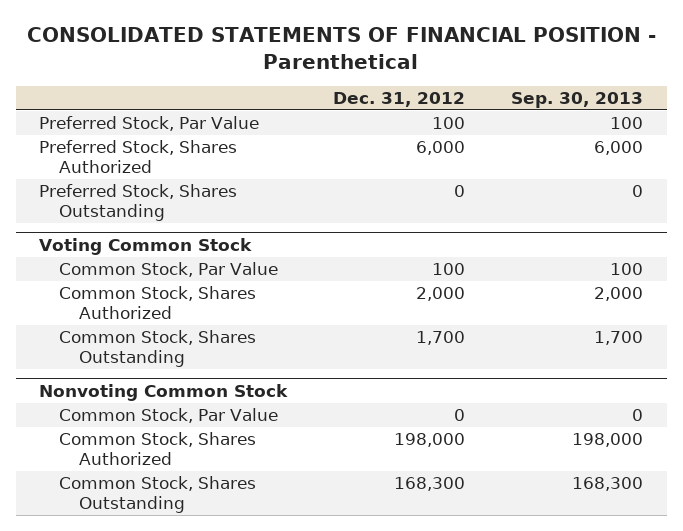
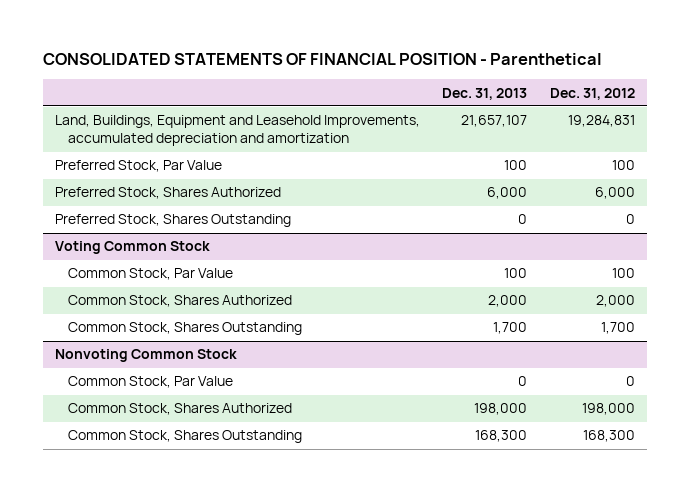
- | Dec. 31, 2012 | Sep. 30, 2013
+ | Dec. 31, 2013 | Dec. 31, 2012
+ Land, Buildings, Equipment and Leasehold Improvements, accumulated depreciation and amortization | 21,657,107 | 19,284,831

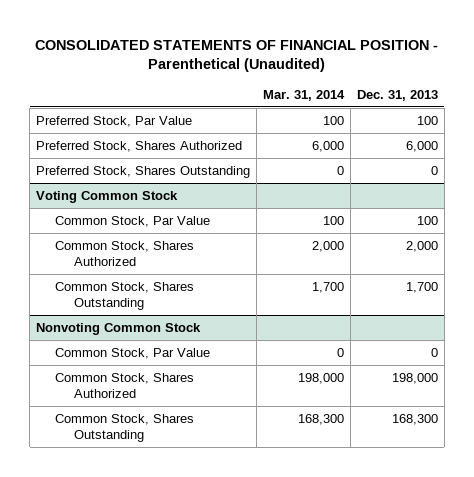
- CONSOLIDATED STATEMENTS OF FINANCIAL POSITION - Parenthetical
+ CONSOLIDATED STATEMENTS OF FINANCIAL POSITION - Parenthetical (Unaudited)
- | Dec. 31, 2013 | Dec. 31, 2012
+ | Mar. 31, 2014 | Dec. 31, 2013
- Land, Buildings, Equipment and Leasehold Improvements, accumulated depreciation and amortization | 21,657,107 | 19,284,831

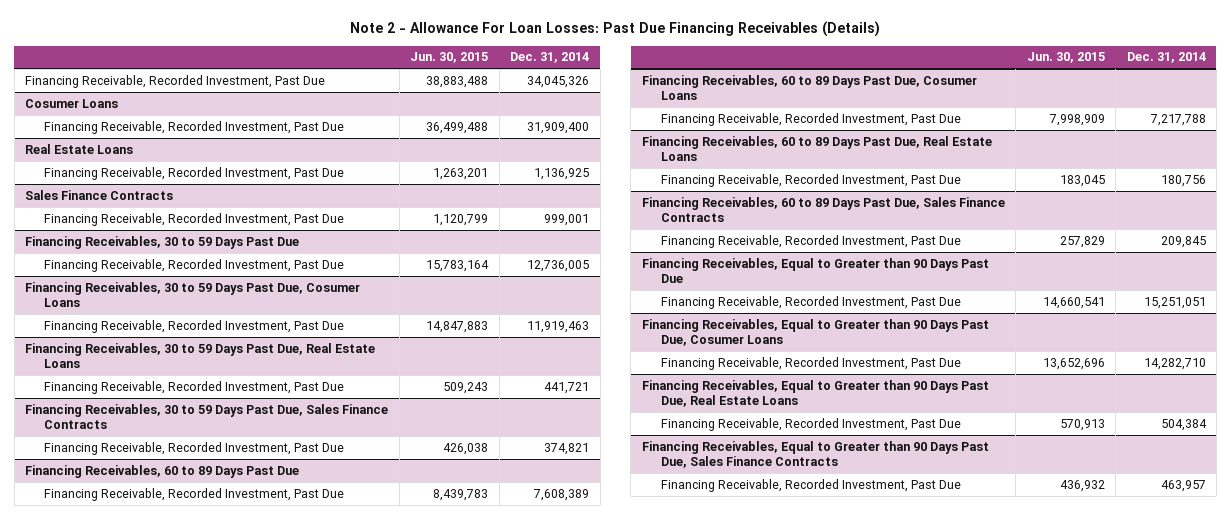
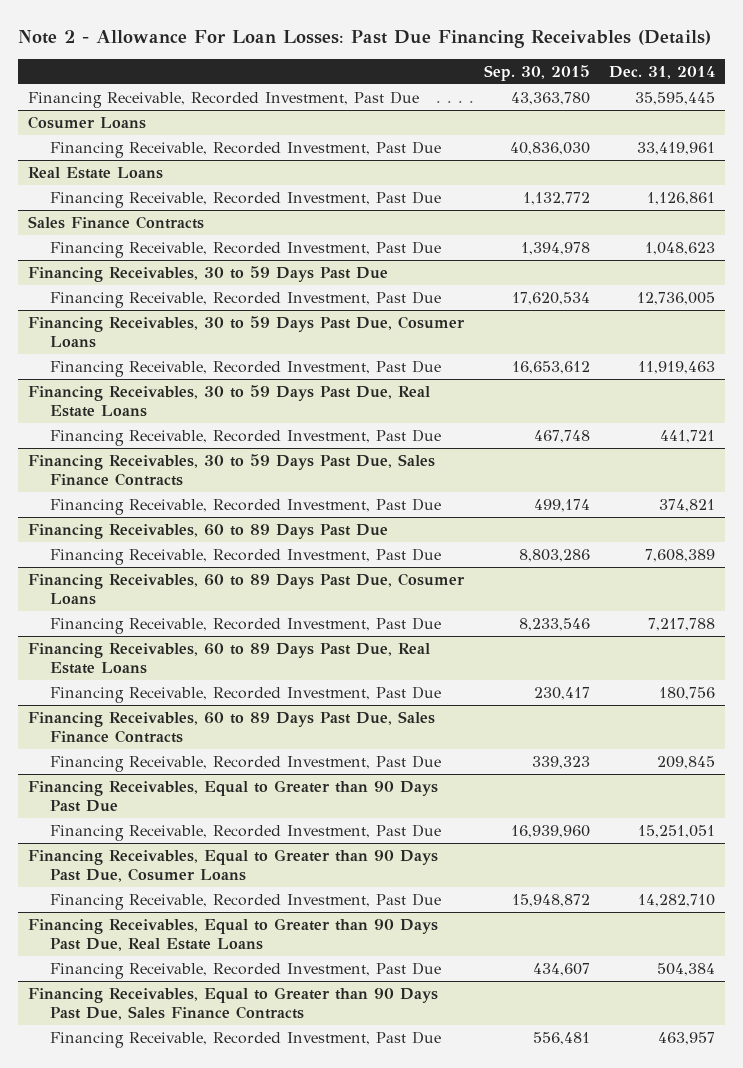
- | Jun. 30, 2015 | Dec. 31, 2014
+ | Sep. 30, 2015 | Dec. 31, 2014
- Financing Receivable, Recorded Investment, Past Due | 38,883,488 | 34,045,326
+ Financing Receivable, Recorded Investment, Past Due | 43,363,780 | 35,595,445
@ Cosumer Loans
- Financing Receivable, Recorded Investment, Past Due | 36,499,488 | 31,909,400
+ Financing Receivable, Recorded Investment, Past Due | 40,836,030 | 33,419,961
@ Real Estate Loans
- Financing Receivable, Recorded Investment, Past Due | 1,263,201 | 1,136,925
+ Financing Receivable, Recorded Investment, Past Due | 1,132,772 | 1,126,861
@ Sales Finance Contracts
- Financing Receivable, Recorded Investment, Past Due | 1,120,799 | 999,001
+ Financing Receivable, Recorded Investment, Past Due | 1,394,978 | 1,048,623

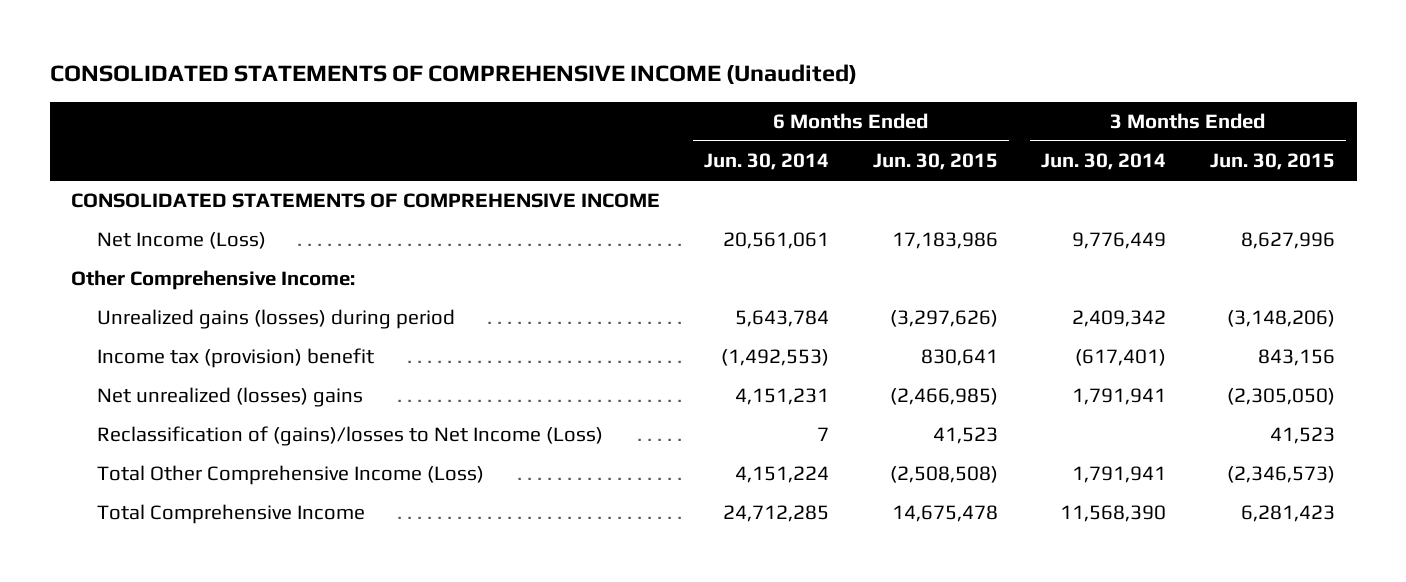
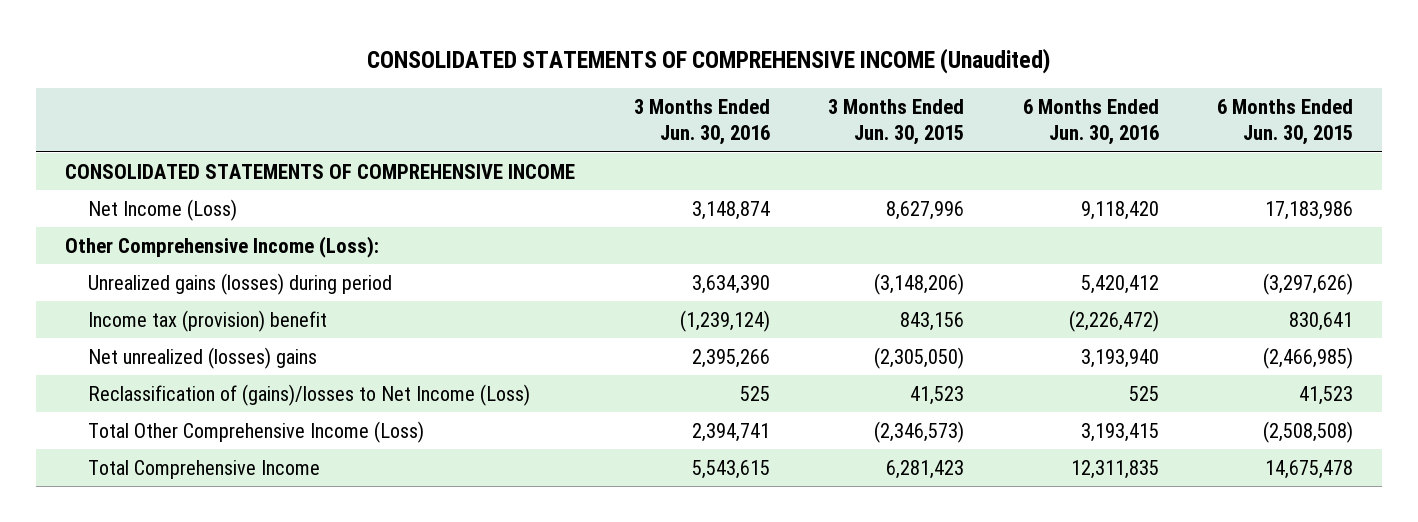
- | 6 Months Ended Jun. 30, 2014 | 6 Months Ended Jun. 30, 2015 | 3 Months Ended Jun. 30, 2014 | 3 Months Ended Jun. 30, 2015
+ | 3 Months Ended Jun. 30, 2016 | 3 Months Ended Jun. 30, 2015 | 6 Months Ended Jun. 30, 2016 | 6 Months Ended Jun. 30, 2015
- Other Comprehensive Income:
+ Other Comprehensive Income (Loss):

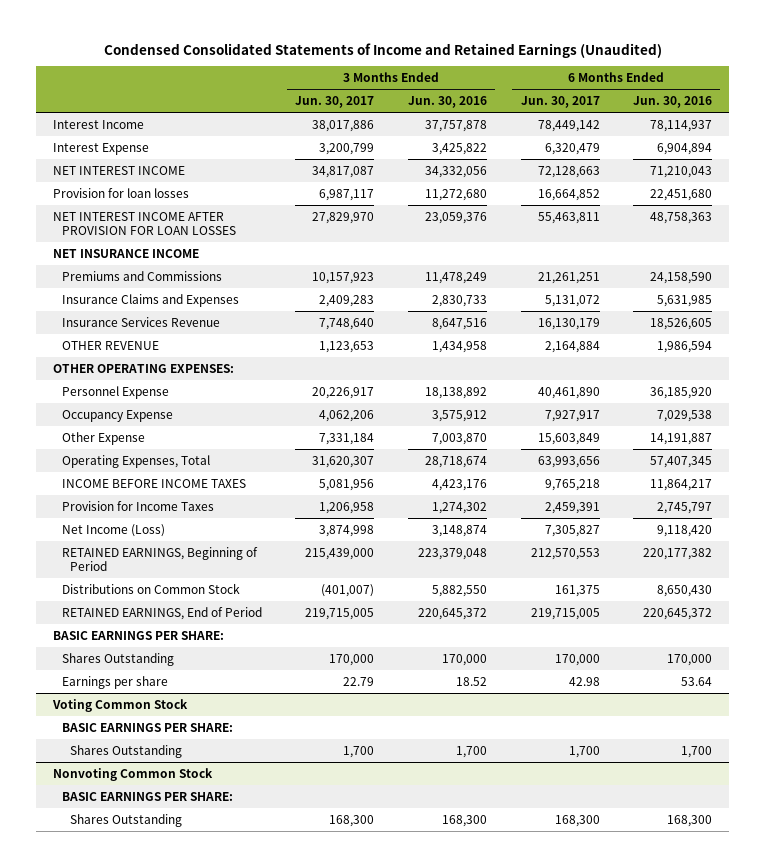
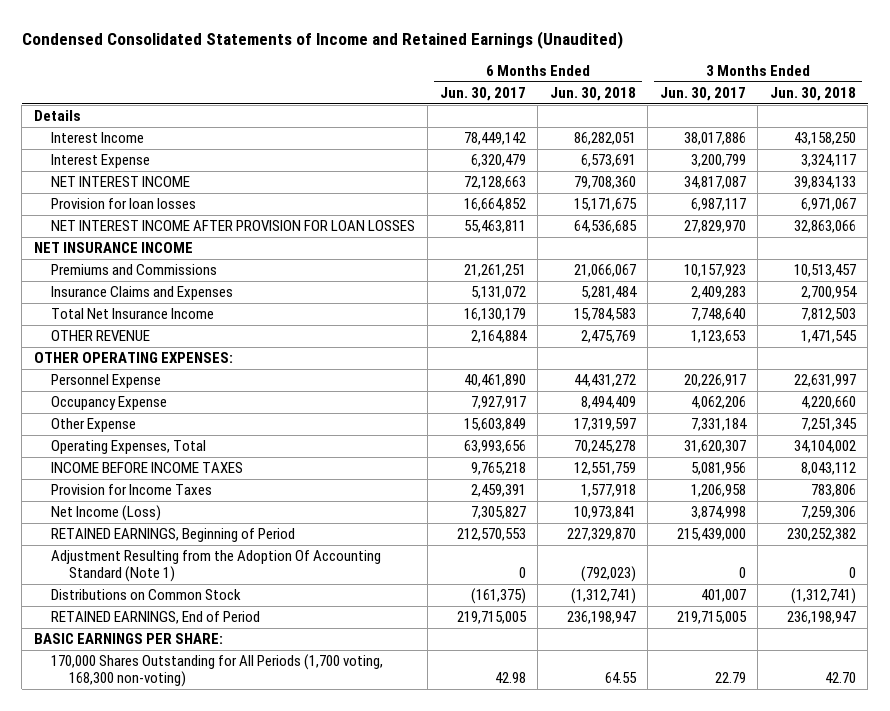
- | 3 Months Ended Jun. 30, 2017 | 3 Months Ended Jun. 30, 2016 | 6 Months Ended Jun. 30, 2017 | 6 Months Ended Jun. 30, 2016
+ | 6 Months Ended Jun. 30, 2017 | 6 Months Ended Jun. 30, 2018 | 3 Months Ended Jun. 30, 2017 | 3 Months Ended Jun. 30, 2018
+ Details
- Insurance Services Revenue | 7,748,640 | 8,647,516 | 16,130,179 | 18,526,605
+ Total Net Insurance Income | 16,130,179 | 15,784,583 | 7,748,640 | 7,812,503
- Distributions on Common Stock | (401,007) | 5,882,550 | 161,375 | 8,650,430
+ Adjustment Resulting from the Adoption Of Accounting Standard (Note 1) | 0 | (792,023) | 0 | 0
+ Distributions on Common Stock | (161,375) | (1,312,741) | 401,007 | (1,312,741)
- Shares Outstanding | 170,000 | 170,000 | 170,000 | 170,000
- Earnings per share | 22.79 | 18.52 | 42.98 | 53.64
- Voting Common Stock
- BASIC EARNINGS PER SHARE:
- Shares Outstanding | 1,700 | 1,700 | 1,700 | 1,700
- Nonvoting Common Stock
- BASIC EARNINGS PER SHARE:
- Shares Outstanding | 168,300 | 168,300 | 168,300 | 168,300
+ 170,000 Shares Outstanding for All Periods (1,700 voting, 168,300 non-voting) | 42.98 | 64.55 | 22.79 | 42.70

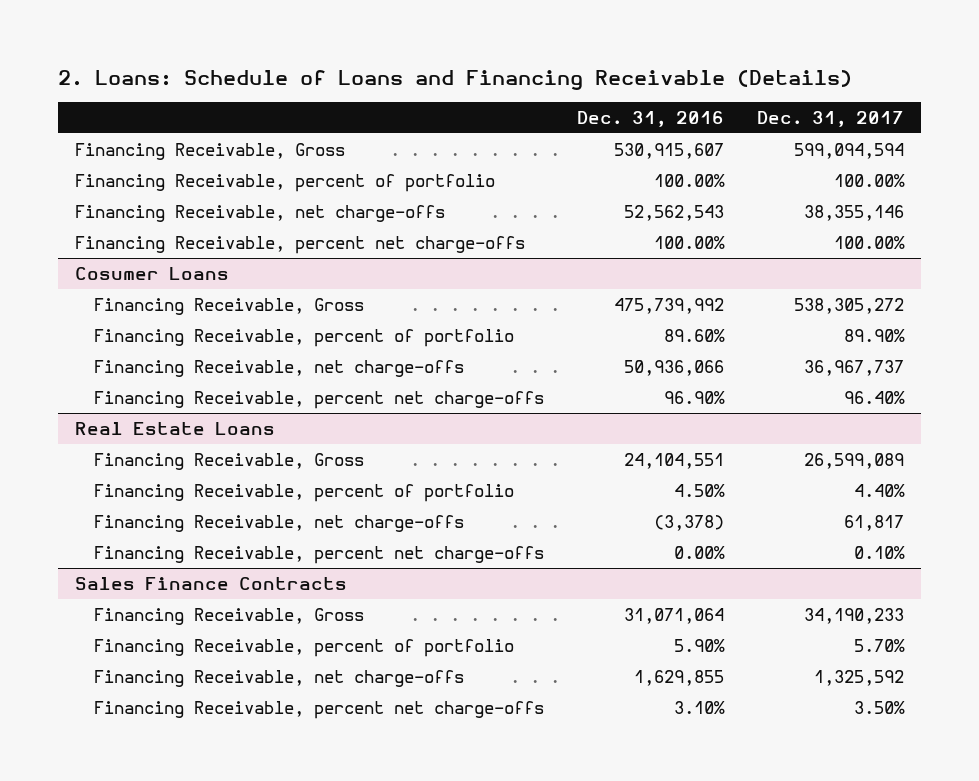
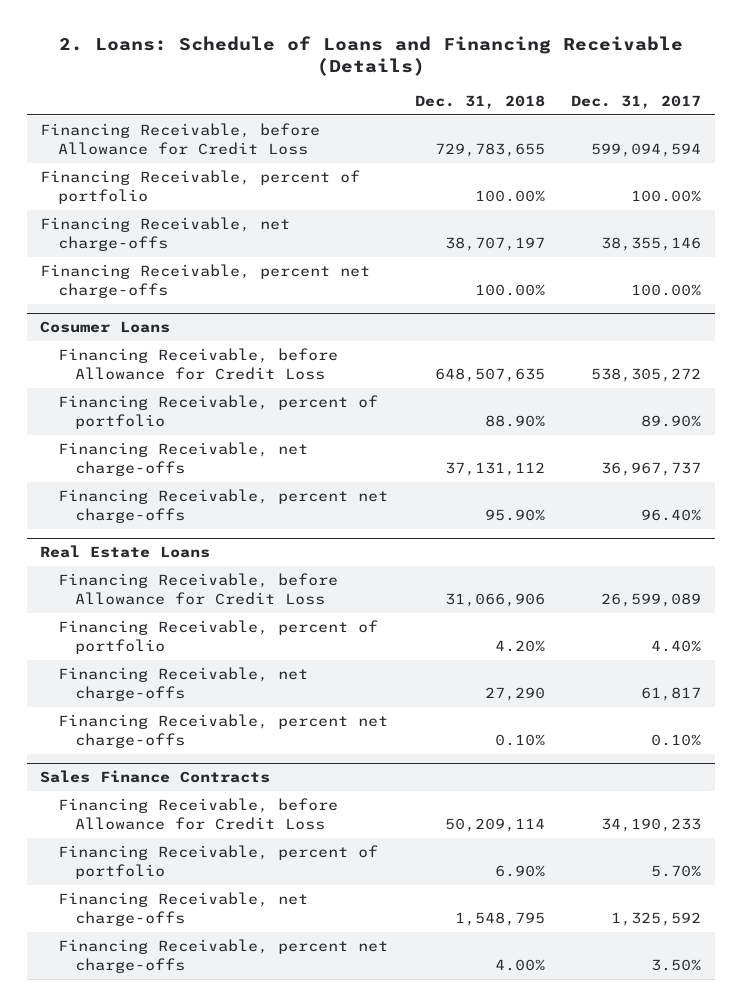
- | Dec. 31, 2016 | Dec. 31, 2017
+ | Dec. 31, 2018 | Dec. 31, 2017
- Financing Receivable, Gross | 530,915,607 | 599,094,594
+ Financing Receivable, before Allowance for Credit Loss | 729,783,655 | 599,094,594
@ Cosumer Loans
- Financing Receivable, Gross | 475,739,992 | 538,305,272
+ Financing Receivable, before Allowance for Credit Loss | 648,507,635 | 538,305,272
@ Real Estate Loans
- Financing Receivable, Gross | 24,104,551 | 26,599,089
+ Financing Receivable, before Allowance for Credit Loss | 31,066,906 | 26,599,089
@ Sales Finance Contracts
- Financing Receivable, Gross | 31,071,064 | 34,190,233
+ Financing Receivable, before Allowance for Credit Loss | 50,209,114 | 34,190,233

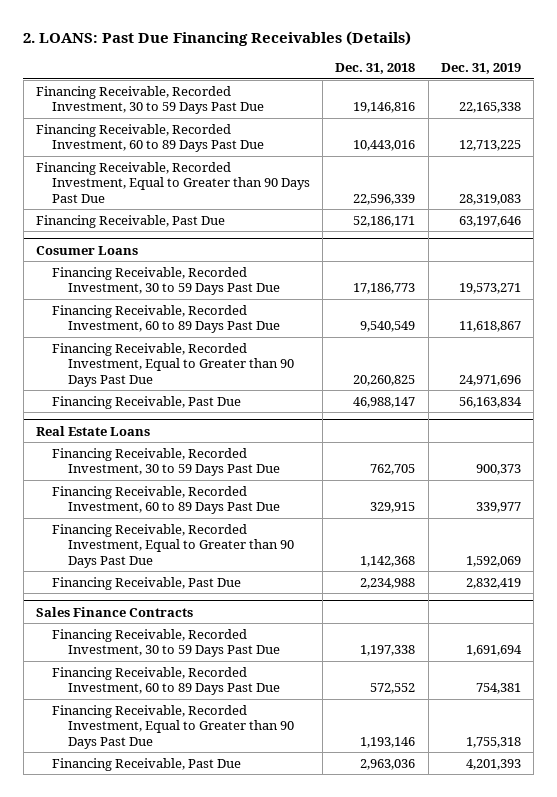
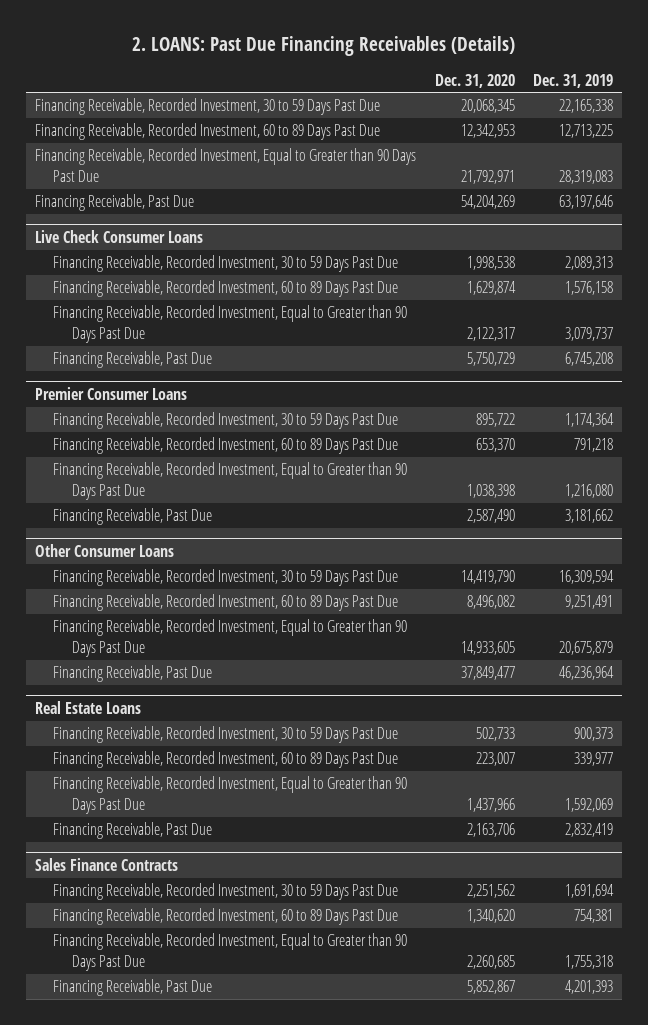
- | Dec. 31, 2018 | Dec. 31, 2019
+ | Dec. 31, 2020 | Dec. 31, 2019
- Cosumer Loans
- Financing Receivable, Recorded Investment, 30 to 59 Days Past Due | 17,186,773 | 19,573,271
- Financing Receivable, Recorded Investment, 60 to 89 Days Past Due | 9,540,549 | 11,618,867
- Financing Receivable, Recorded Investment, Equal to Greater than 90 Days Past Due | 20,260,825 | 24,971,696
- Financing Receivable, Past Due | 46,988,147 | 56,163,834
+ Live Check Consumer Loans
+ Financing Receivable, Recorded Investment, 30 to 59 Days Past Due | 1,998,538 | 2,089,313
+ Financing Receivable, Recorded Investment, 60 to 89 Days Past Due | 1,629,874 | 1,576,158
+ Financing Receivable, Recorded Investment, Equal to Greater than 90 Days Past Due | 2,122,317 | 3,079,737
+ Financing Receivable, Past Due | 5,750,729 | 6,745,208
+ Premier Consumer Loans
+ Financing Receivable, Recorded Investment, 30 to 59 Days Past Due | 895,722 | 1,174,364
+ Financing Receivable, Recorded Investment, 60 to 89 Days Past Due | 653,370 | 791,218
+ Financing Receivable, Recorded Investment, Equal to Greater than 90 Days Past Due | 1,038,398 | 1,216,080
+ Financing Receivable, Past Due | 2,587,490 | 3,181,662
+ Other Consumer Loans
+ Financing Receivable, Recorded Investment, 30 to 59 Days Past Due | 14,419,790 | 16,309,594
+ Financing Receivable, Recorded Investment, 60 to 89 Days Past Due | 8,496,082 | 9,251,491
+ Financing Receivable, Recorded Investment, Equal to Greater than 90 Days Past Due | 14,933,605 | 20,675,879
+ Financing Receivable, Past Due | 37,849,477 | 46,236,964

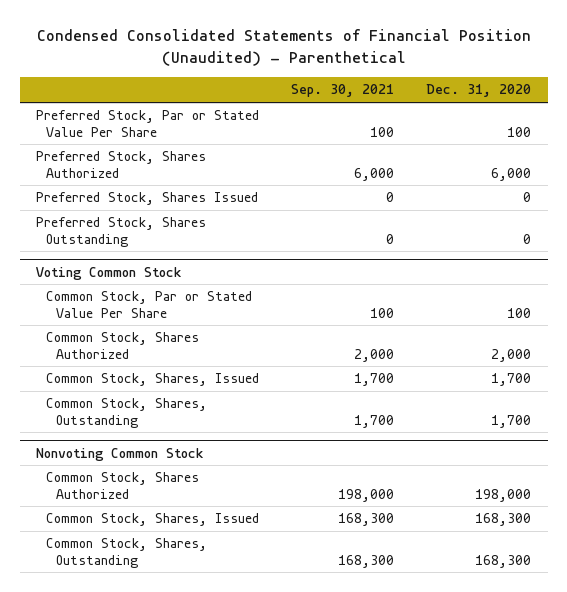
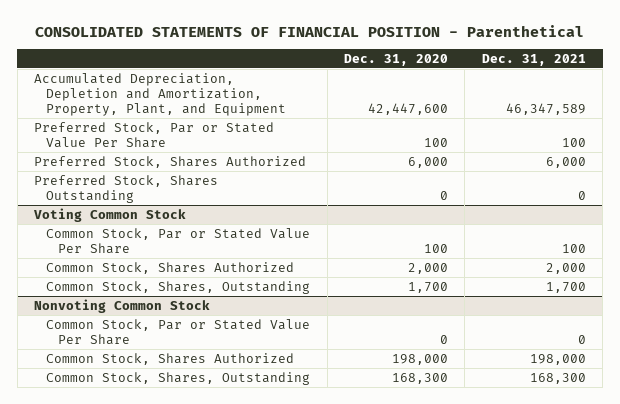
- Condensed Consolidated Statements of Financial Position (Unaudited) - Parenthetical
+ CONSOLIDATED STATEMENTS OF FINANCIAL POSITION - Parenthetical
- | Sep. 30, 2021 | Dec. 31, 2020
+ | Dec. 31, 2020 | Dec. 31, 2021
+ Accumulated Depreciation, Depletion and Amortization, Property, Plant, and Equipment | 42,447,600 | 46,347,589
- Preferred Stock, Shares Issued | 0 | 0
@ Voting Common Stock
- Common Stock, Shares, Issued | 1,700 | 1,700
@ Nonvoting Common Stock
+ Common Stock, Par or Stated Value Per Share | 0 | 0
- Common Stock, Shares, Issued | 168,300 | 168,300

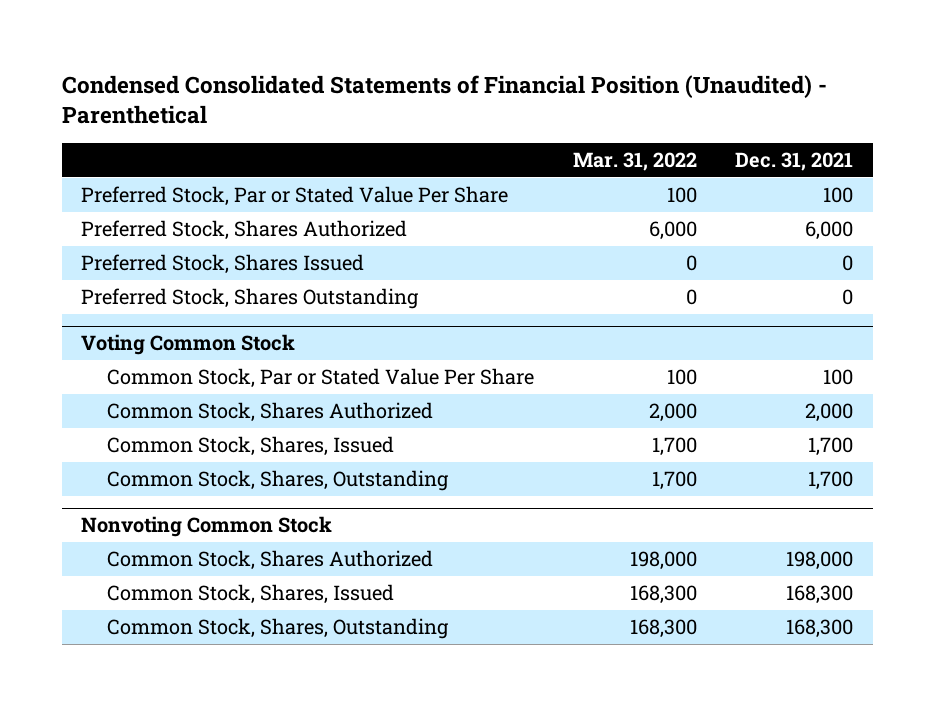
- CONSOLIDATED STATEMENTS OF FINANCIAL POSITION - Parenthetical
+ Condensed Consolidated Statements of Financial Position (Unaudited) - Parenthetical
- | Dec. 31, 2020 | Dec. 31, 2021
+ | Mar. 31, 2022 | Dec. 31, 2021
- Accumulated Depreciation, Depletion and Amortization, Property, Plant, and Equipment | 42,447,600 | 46,347,589
+ Preferred Stock, Shares Issued | 0 | 0
@ Voting Common Stock
+ Common Stock, Shares, Issued | 1,700 | 1,700
@ Nonvoting Common Stock
- Common Stock, Par or Stated Value Per Share | 0 | 0
+ Common Stock, Shares, Issued | 168,300 | 168,300

